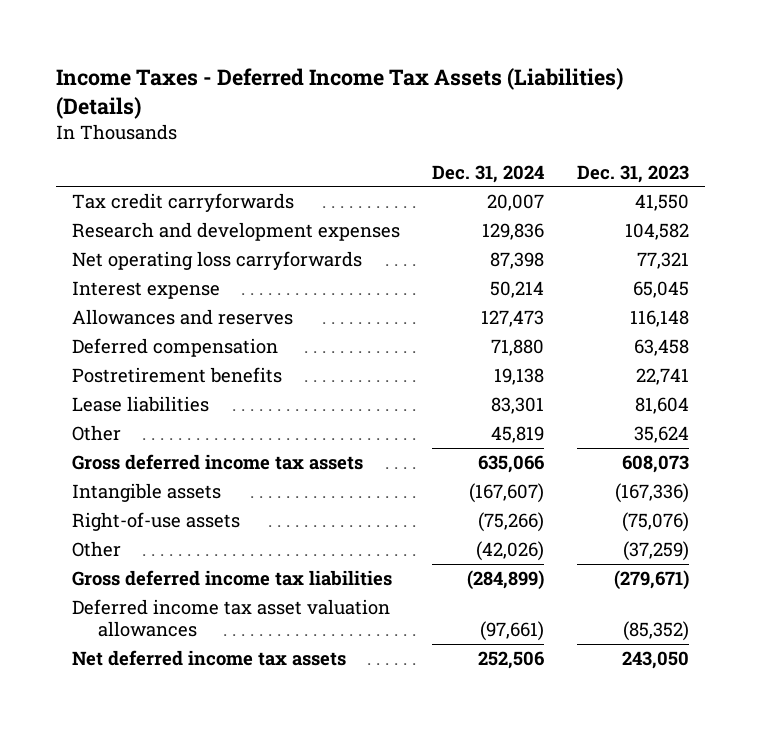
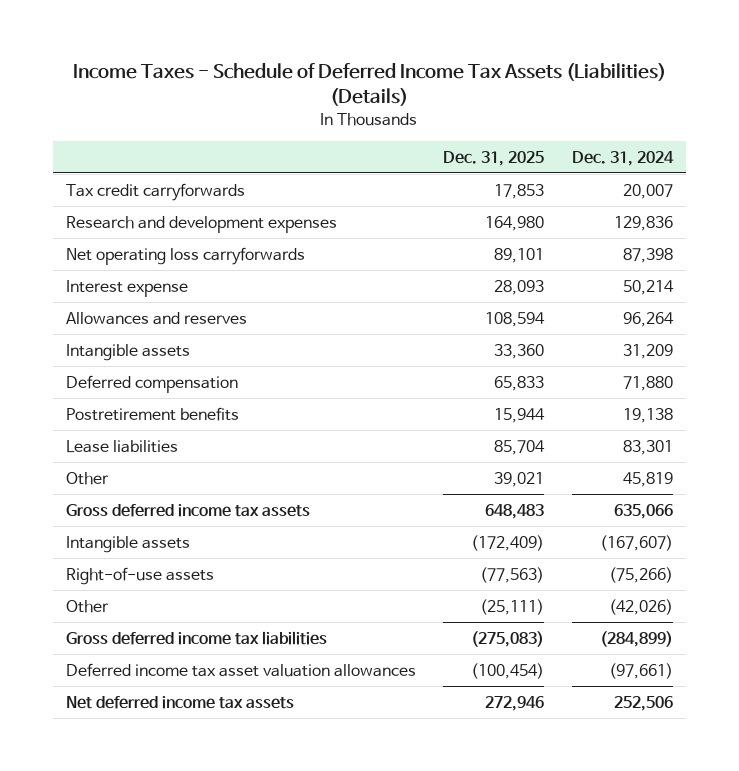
- Income Taxes - Deferred Income Tax Assets (Liabilities) (Details)
+ Income Taxes - Schedule of Deferred Income Tax Assets (Liabilities) (Details)
- | Dec. 31, 2024 | Dec. 31, 2023
+ | Dec. 31, 2025 | Dec. 31, 2024
- Allowances and reserves | 127,473 | 116,148
+ Allowances and reserves | 108,594 | 96,264
+ Intangible assets | 33,360 | 31,209

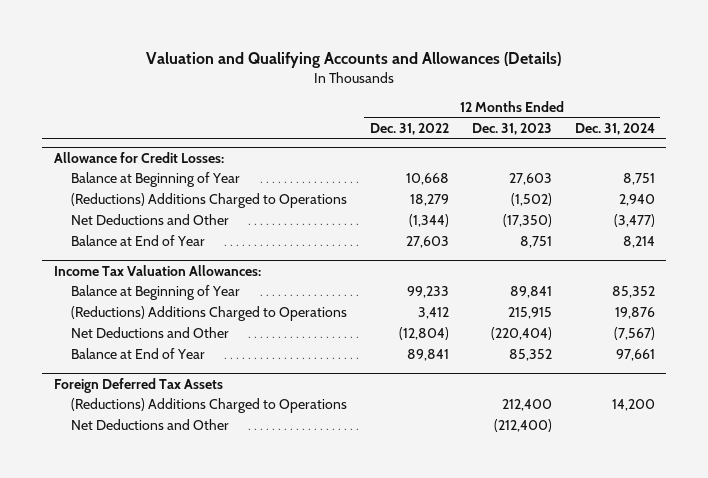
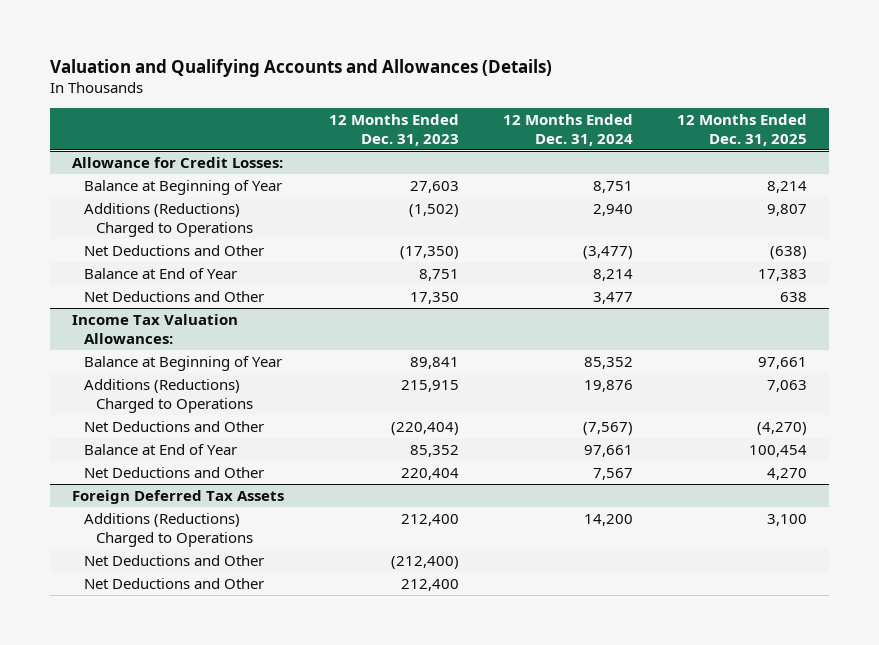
- | 12 Months Ended Dec. 31, 2022 | 12 Months Ended Dec. 31, 2023 | 12 Months Ended Dec. 31, 2024
+ | 12 Months Ended Dec. 31, 2023 | 12 Months Ended Dec. 31, 2024 | 12 Months Ended Dec. 31, 2025
@ Allowance for Credit Losses:
- (Reductions) Additions Charged to Operations | 18,279 | (1,502) | 2,940
+ Additions (Reductions) Charged to Operations | (1,502) | 2,940 | 9,807
+ Net Deductions and Other | 17,350 | 3,477 | 638
@ Income Tax Valuation Allowances:
- (Reductions) Additions Charged to Operations | 3,412 | 215,915 | 19,876
+ Additions (Reductions) Charged to Operations | 215,915 | 19,876 | 7,063
+ Net Deductions and Other | 220,404 | 7,567 | 4,270
@ Foreign Deferred Tax Assets
- (Reductions) Additions Charged to Operations | | 212,400 | 14,200
+ Additions (Reductions) Charged to Operations | 212,400 | 14,200 | 3,100
+ Net Deductions and Other | 212,400 | |

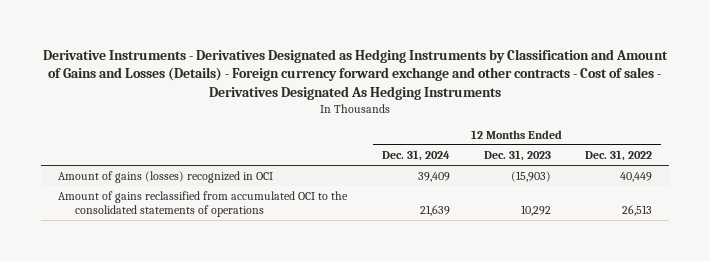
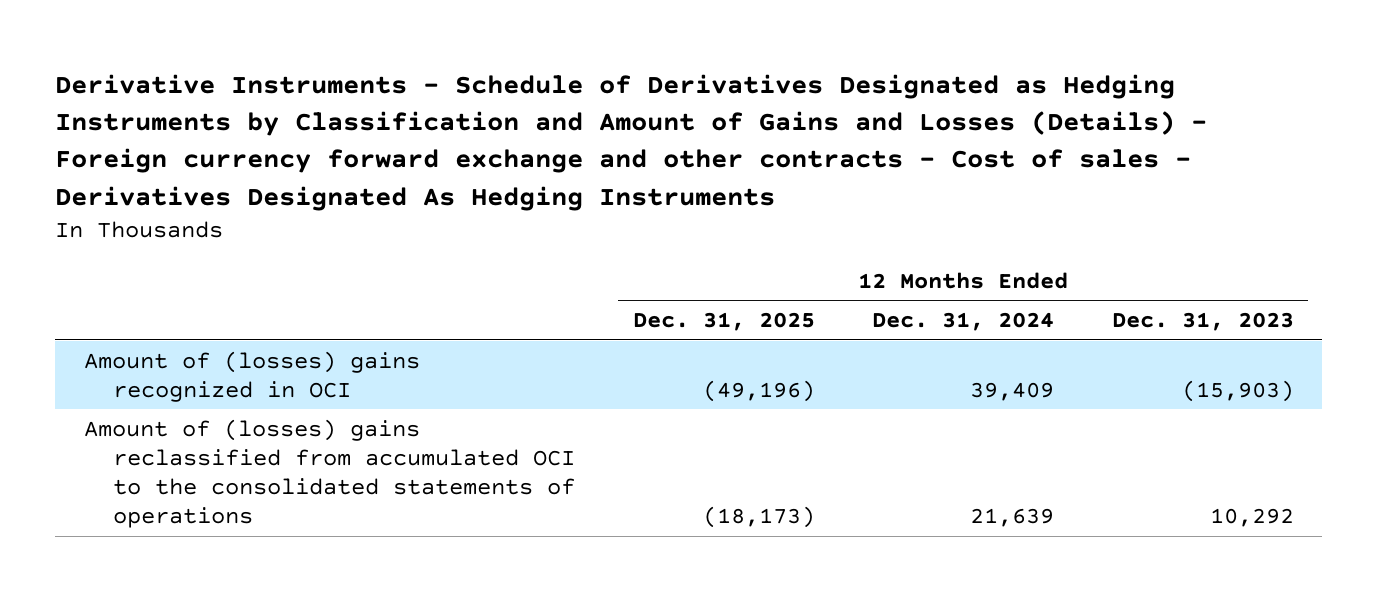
- Derivative Instruments - Derivatives Designated as Hedging Instruments by Classification and Amount of Gains and Losses (Details) - Foreign currency forward exchange and other contracts - Cost of sales - Derivatives Designated As Hedging Instruments
+ Derivative Instruments - Schedule of Derivatives Designated as Hedging Instruments by Classification and Amount of Gains and Losses (Details) - Foreign currency forward exchange and other contracts - Cost of sales - Derivatives Designated As Hedging Instruments
- | 12 Months Ended Dec. 31, 2024 | 12 Months Ended Dec. 31, 2023 | 12 Months Ended Dec. 31, 2022
+ | 12 Months Ended Dec. 31, 2025 | 12 Months Ended Dec. 31, 2024 | 12 Months Ended Dec. 31, 2023
- Amount of gains (losses) recognized in OCI | 39,409 | (15,903) | 40,449
- Amount of gains reclassified from accumulated OCI to the consolidated statements of operations | 21,639 | 10,292 | 26,513
+ Amount of (losses) gains recognized in OCI | (49,196) | 39,409 | (15,903)
+ Amount of (losses) gains reclassified from accumulated OCI to the consolidated statements of operations | (18,173) | 21,639 | 10,292

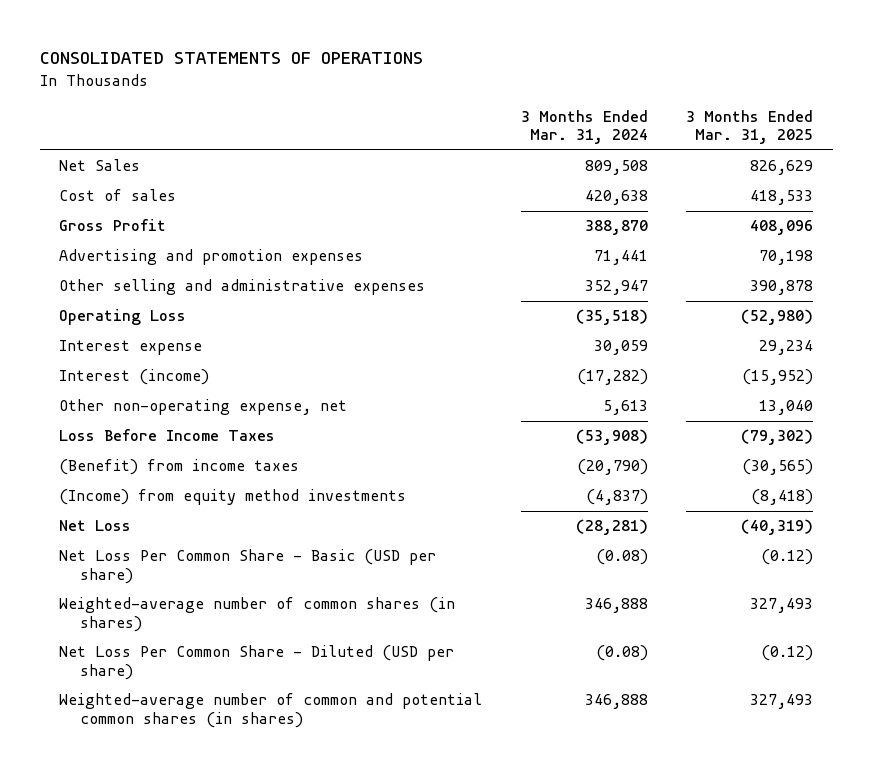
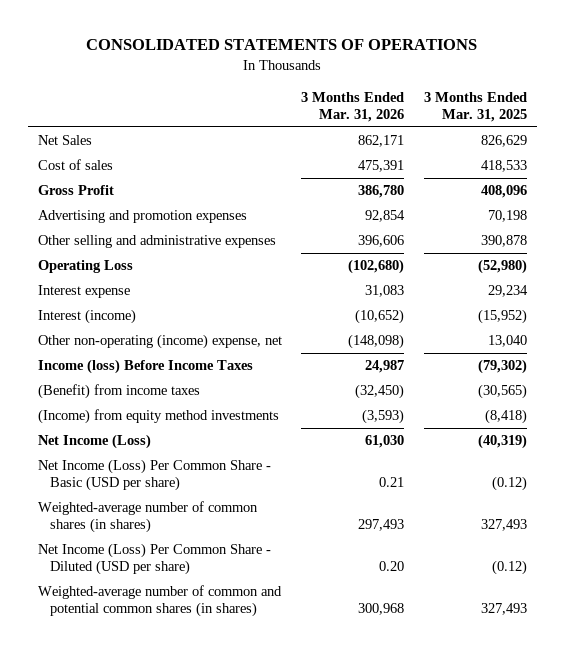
- | 3 Months Ended Mar. 31, 2024 | 3 Months Ended Mar. 31, 2025
+ | 3 Months Ended Mar. 31, 2026 | 3 Months Ended Mar. 31, 2025
- Other non-operating expense, net | 5,613 | 13,040
- Loss Before Income Taxes | (53,908) | (79,302)
+ Other non-operating (income) expense, net | (148,098) | 13,040
+ Income (loss) Before Income Taxes | 24,987 | (79,302)
- Net Loss | (28,281) | (40,319)
- Net Loss Per Common Share - Basic (USD per share) | (0.08) | (0.12)
+ Net Income (Loss) | 61,030 | (40,319)
+ Net Income (Loss) Per Common Share - Basic (USD per share) | 0.21 | (0.12)
- Net Loss Per Common Share - Diluted (USD per share) | (0.08) | (0.12)
+ Net Income (Loss) Per Common Share - Diluted (USD per share) | 0.20 | (0.12)

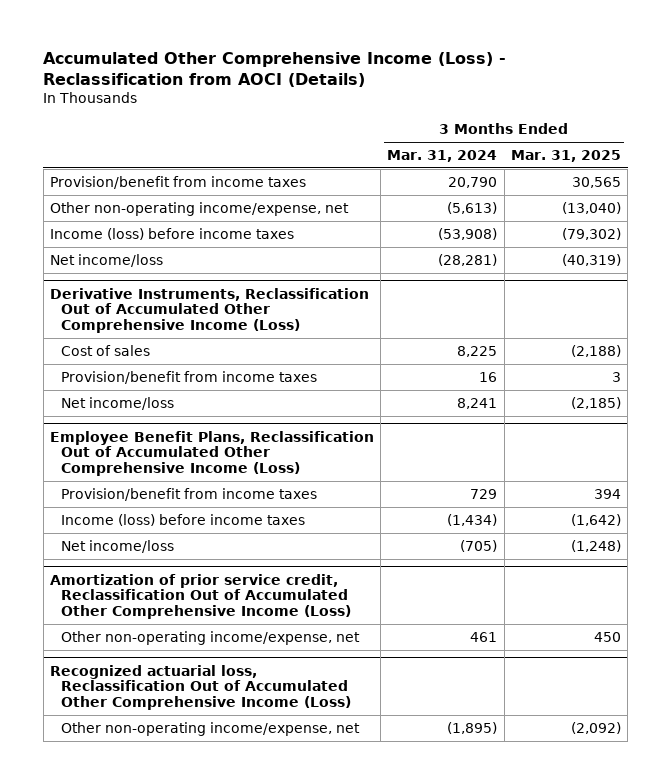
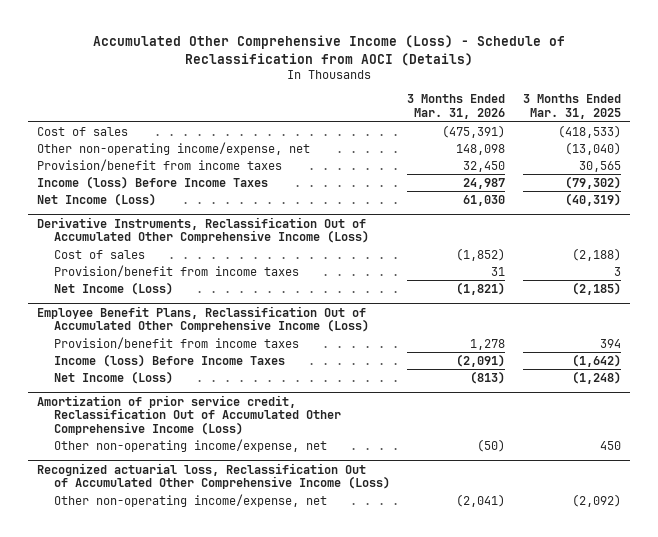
- Accumulated Other Comprehensive Income (Loss) - Reclassification from AOCI (Details)
+ Accumulated Other Comprehensive Income (Loss) - Schedule of Reclassification from AOCI (Details)
- | 3 Months Ended Mar. 31, 2024 | 3 Months Ended Mar. 31, 2025
+ | 3 Months Ended Mar. 31, 2026 | 3 Months Ended Mar. 31, 2025
+ Cost of sales | (475,391) | (418,533)
- Income (loss) before income taxes | (53,908) | (79,302)
- Net income/loss | (28,281) | (40,319)
moved down: Provision/benefit from income taxes | 32,450 | 30,565
+ Income (loss) Before Income Taxes | 24,987 | (79,302)
+ Net Income (Loss) | 61,030 | (40,319)
@ Derivative Instruments, Reclassification Out of Accumulated Other Comprehensive Income (Loss)
- Net income/loss | 8,241 | (2,185)
+ Net Income (Loss) | (1,821) | (2,185)
@ Employee Benefit Plans, Reclassification Out of Accumulated Other Comprehensive Income (Loss)
- Income (loss) before income taxes | (1,434) | (1,642)
- Net income/loss | (705) | (1,248)
+ Income (loss) Before Income Taxes | (2,091) | (1,642)
+ Net Income (Loss) | (813) | (1,248)

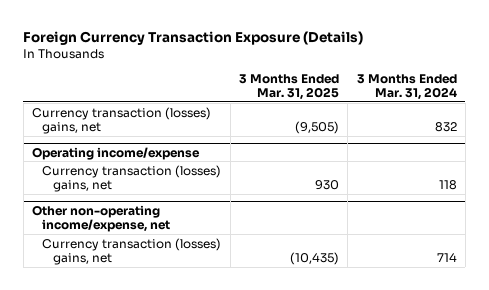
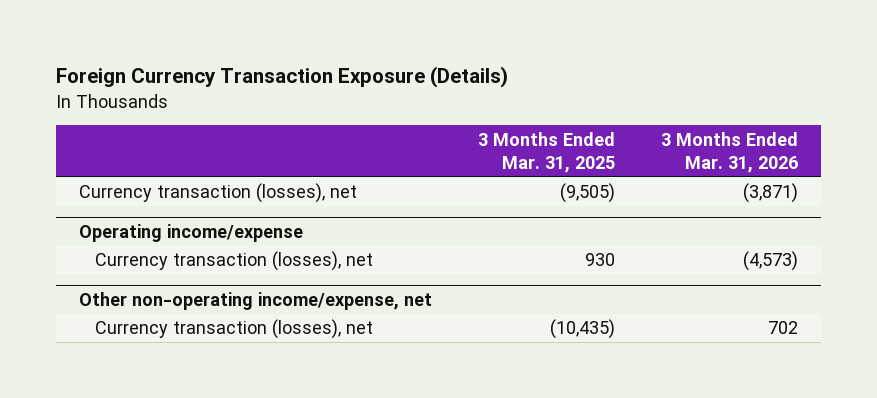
- | 3 Months Ended Mar. 31, 2025 | 3 Months Ended Mar. 31, 2024
+ | 3 Months Ended Mar. 31, 2025 | 3 Months Ended Mar. 31, 2026
- Currency transaction (losses) gains, net | (9,505) | 832
+ Currency transaction (losses), net | (9,505) | (3,871)
@ Operating income/expense
- Currency transaction (losses) gains, net | 930 | 118
+ Currency transaction (losses), net | 930 | (4,573)
@ Other non-operating income/expense, net
- Currency transaction (losses) gains, net | (10,435) | 714
+ Currency transaction (losses), net | (10,435) | 702

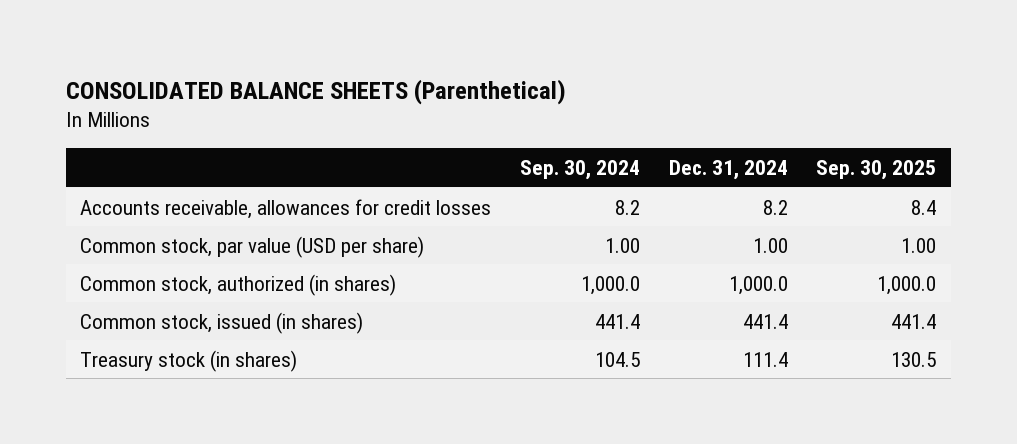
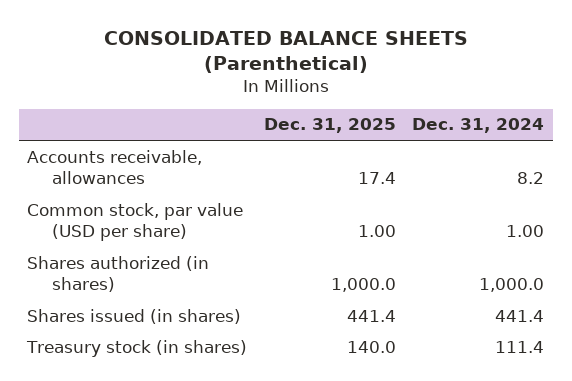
- | Sep. 30, 2024 | Dec. 31, 2024 | Sep. 30, 2025
+ | Dec. 31, 2025 | Dec. 31, 2024
- Accounts receivable, allowances for credit losses | 8.2 | 8.2 | 8.4
+ Accounts receivable, allowances | 17.4 | 8.2
- Common stock, authorized (in shares) | 1,000.0 | 1,000.0 | 1,000.0
- Common stock, issued (in shares) | 441.4 | 441.4 | 441.4
+ Shares authorized (in shares) | 1,000.0 | 1,000.0
+ Shares issued (in shares) | 441.4 | 441.4

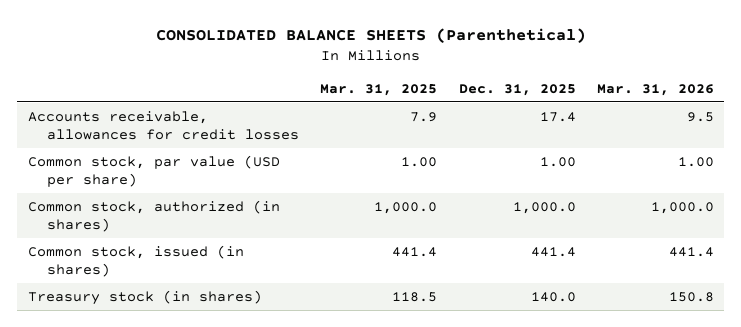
- | Dec. 31, 2025 | Dec. 31, 2024
+ | Mar. 31, 2025 | Dec. 31, 2025 | Mar. 31, 2026
- Accounts receivable, allowances | 17.4 | 8.2
+ Accounts receivable, allowances for credit losses | 7.9 | 17.4 | 9.5
- Shares authorized (in shares) | 1,000.0 | 1,000.0
- Shares issued (in shares) | 441.4 | 441.4
+ Common stock, authorized (in shares) | 1,000.0 | 1,000.0 | 1,000.0
+ Common stock, issued (in shares) | 441.4 | 441.4 | 441.4

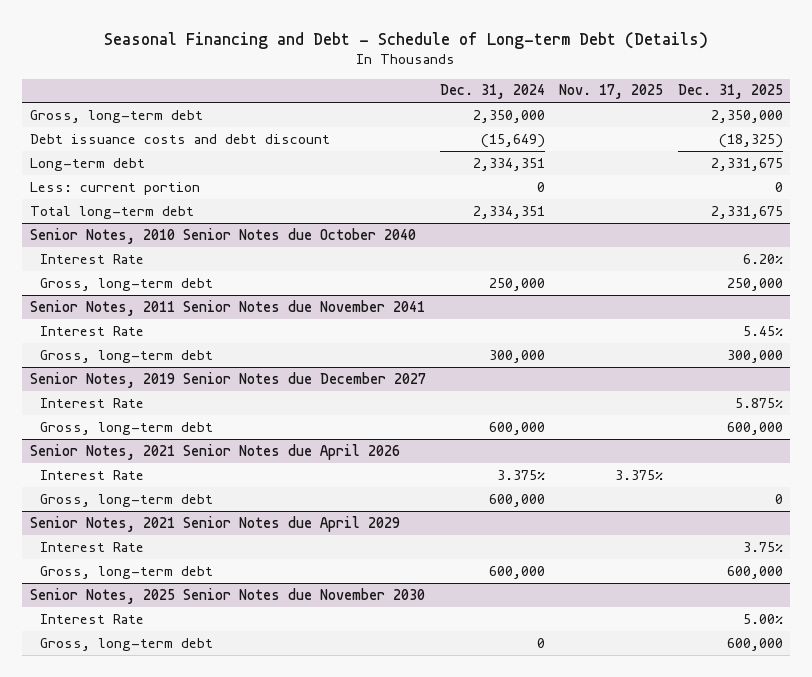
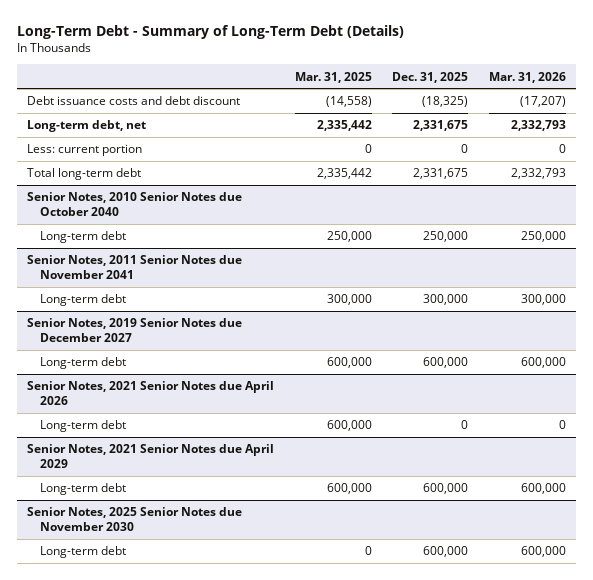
- Seasonal Financing and Debt - Schedule of Long-term Debt (Details)
+ Long-Term Debt - Summary of Long-Term Debt (Details)
- | Dec. 31, 2024 | Nov. 17, 2025 | Dec. 31, 2025
+ | Mar. 31, 2025 | Dec. 31, 2025 | Mar. 31, 2026
- Gross, long-term debt | 2,350,000 | | 2,350,000
- Long-term debt | 2,334,351 | | 2,331,675
+ Long-term debt, net | 2,335,442 | 2,331,675 | 2,332,793
@ Senior Notes, 2010 Senior Notes due October 2040
- Interest Rate | | | 6.20%
- Gross, long-term debt | 250,000 | | 250,000
+ Long-term debt | 250,000 | 250,000 | 250,000
@ Senior Notes, 2011 Senior Notes due November 2041
- Interest Rate | | | 5.45%
- Gross, long-term debt | 300,000 | | 300,000
+ Long-term debt | 300,000 | 300,000 | 300,000
@ Senior Notes, 2019 Senior Notes due December 2027
- Interest Rate | | | 5.875%
- Gross, long-term debt | 600,000 | | 600,000
+ Long-term debt | 600,000 | 600,000 | 600,000
@ Senior Notes, 2021 Senior Notes due April 2026
- Interest Rate | 3.375% | 3.375% |
- Gross, long-term debt | 600,000 | | 0
+ Long-term debt | 600,000 | 0 | 0
@ Senior Notes, 2021 Senior Notes due April 2029
- Interest Rate | | | 3.75%
- Gross, long-term debt | 600,000 | | 600,000
+ Long-term debt | 600,000 | 600,000 | 600,000
@ Senior Notes, 2025 Senior Notes due November 2030
- Interest Rate | | | 5.00%
- Gross, long-term debt | 0 | | 600,000
+ Long-term debt | 0 | 600,000 | 600,000

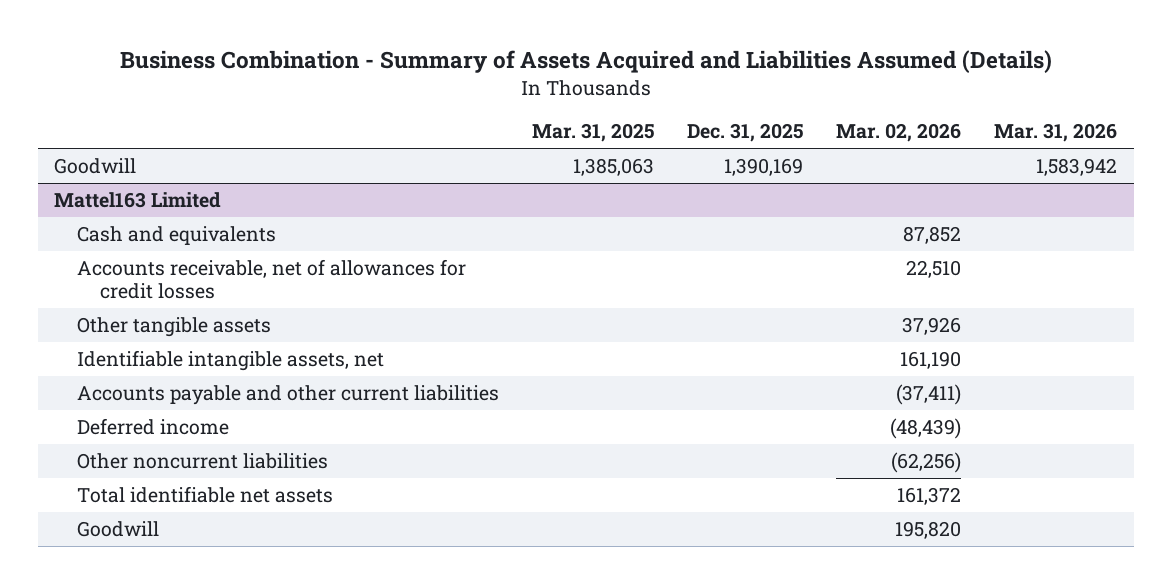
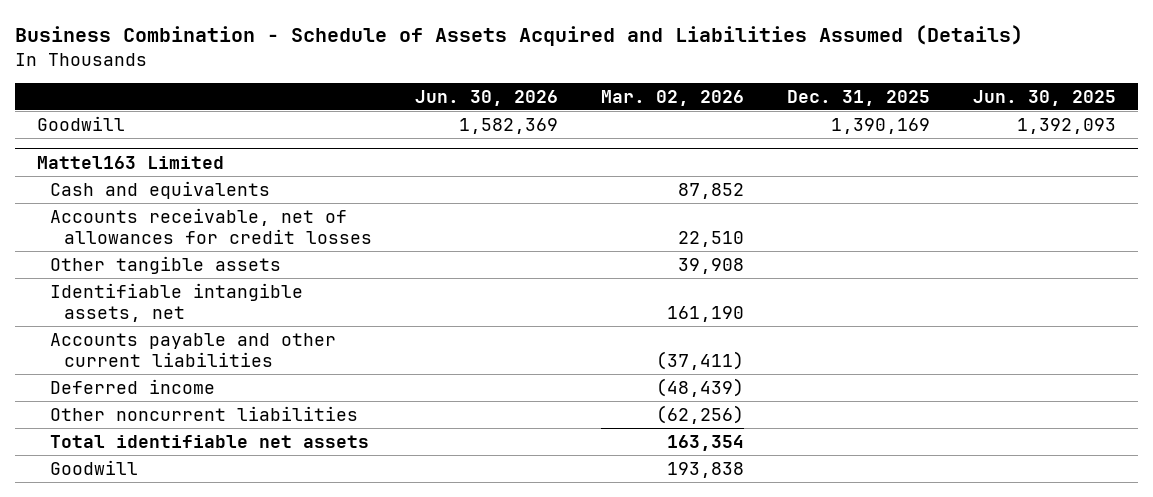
- Business Combination - Summary of Assets Acquired and Liabilities Assumed (Details)
+ Business Combination - Schedule of Assets Acquired and Liabilities Assumed (Details)
- | Mar. 31, 2025 | Dec. 31, 2025 | Mar. 02, 2026 | Mar. 31, 2026
+ | Jun. 30, 2026 | Mar. 02, 2026 | Dec. 31, 2025 | Jun. 30, 2025
@ Mattel163 Limited
- Other tangible assets | | | 37,926 |
+ Other tangible assets | | 39,908 | |
- Total identifiable net assets | | | 161,372 |
- Goodwill | | | 195,820 |
+ Total identifiable net assets | | 163,354 | |
+ Goodwill | | 193,838 | |

